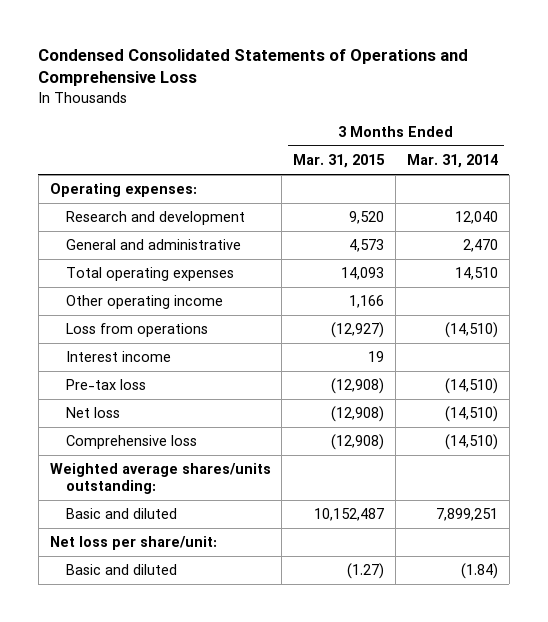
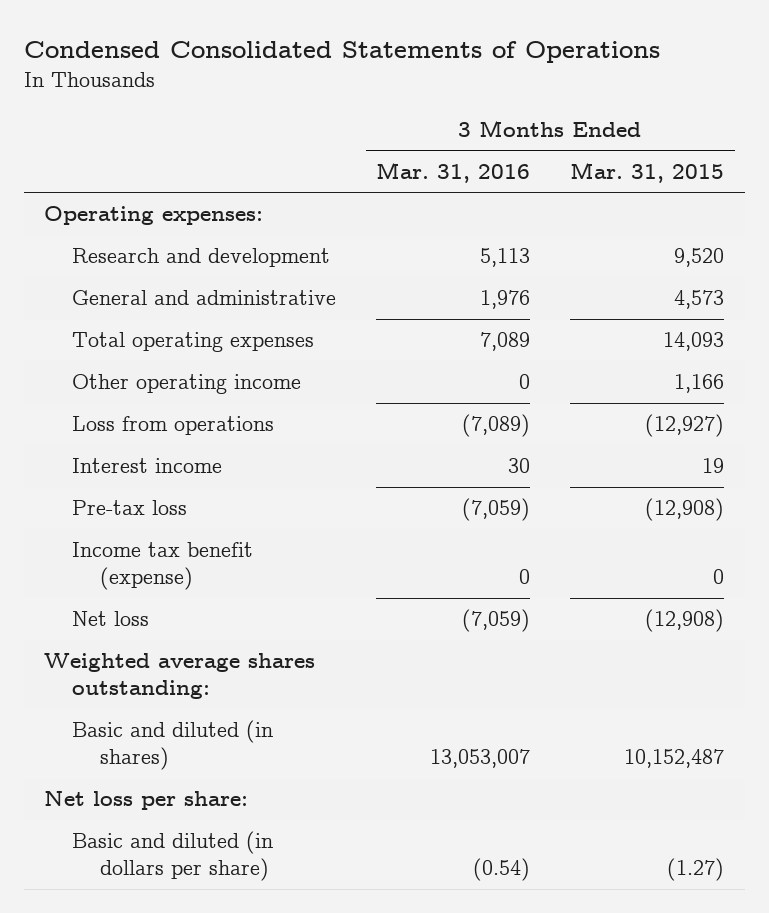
- Condensed Consolidated Statements of Operations and Comprehensive Loss
+ Condensed Consolidated Statements of Operations
- | 3 Months Ended Mar. 31, 2015 | 3 Months Ended Mar. 31, 2014
+ | 3 Months Ended Mar. 31, 2016 | 3 Months Ended Mar. 31, 2015
+ Income tax benefit (expense) | 0 | 0
- Comprehensive loss | (12,908) | (14,510)
- Weighted average shares/units outstanding:
- Basic and diluted | 10,152,487 | 7,899,251
- Net loss per share/unit:
- Basic and diluted | (1.27) | (1.84)
+ Weighted average shares outstanding:
+ Basic and diluted (in shares) | 13,053,007 | 10,152,487
+ Net loss per share:
+ Basic and diluted (in dollars per share) | (0.54) | (1.27)

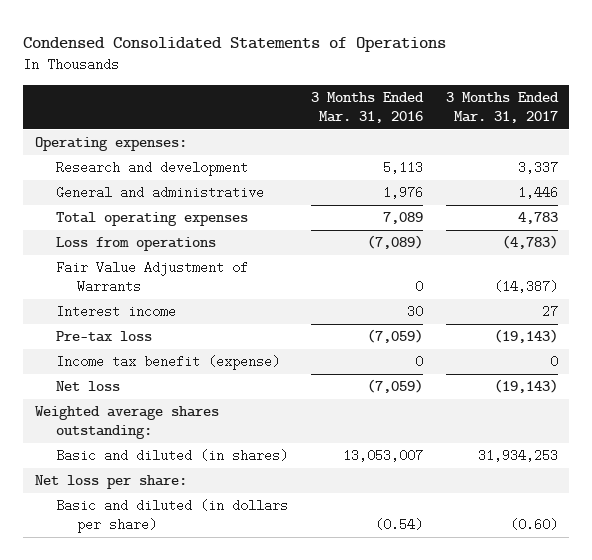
- | 3 Months Ended Mar. 31, 2016 | 3 Months Ended Mar. 31, 2015
+ | 3 Months Ended Mar. 31, 2016 | 3 Months Ended Mar. 31, 2017
- Other operating income | 0 | 1,166
+ Fair Value Adjustment of Warrants | 0 | (14,387)

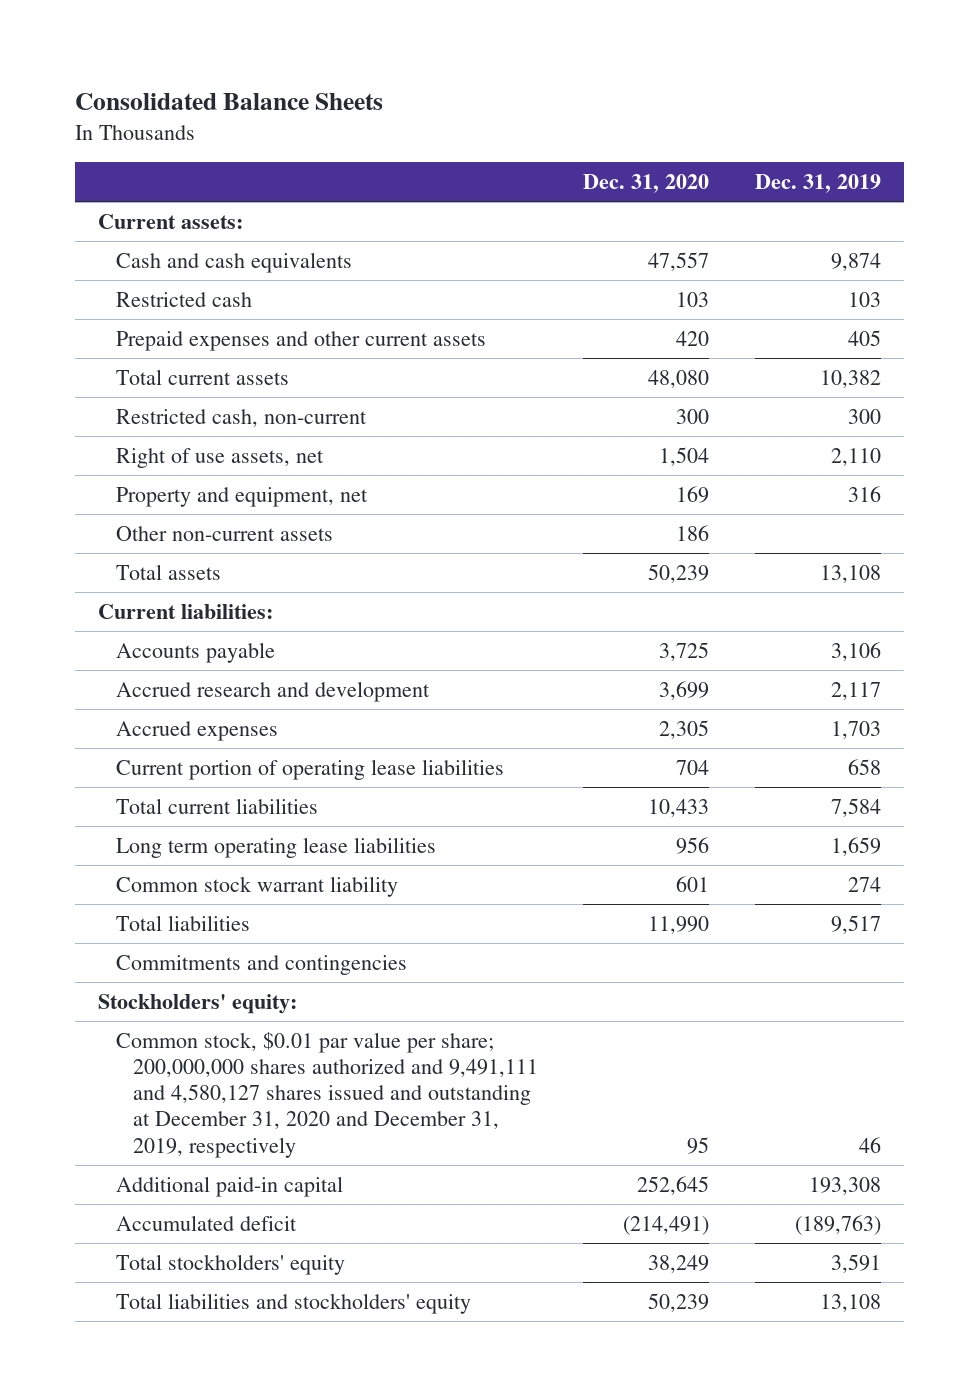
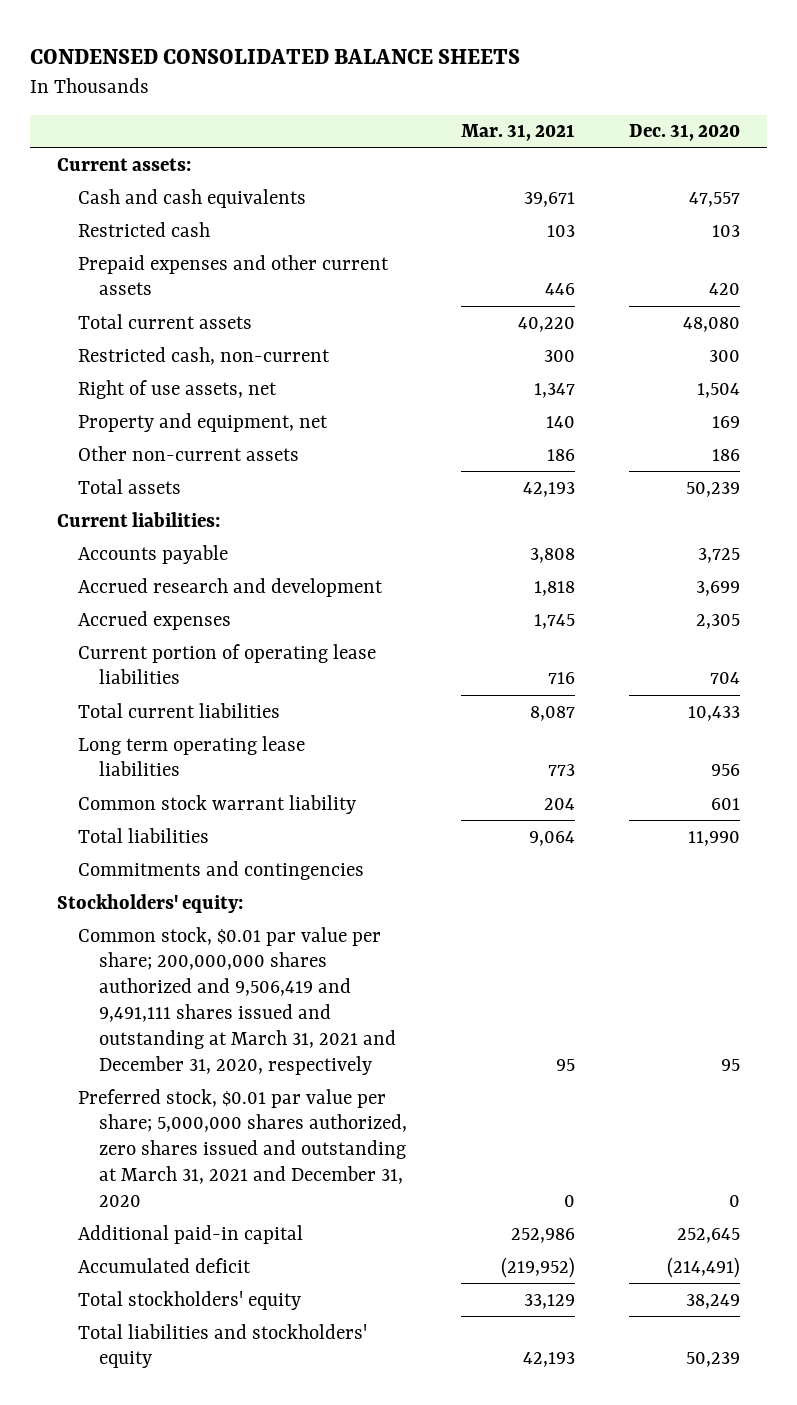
- Consolidated Balance Sheets
+ CONDENSED CONSOLIDATED BALANCE SHEETS
- | Dec. 31, 2020 | Dec. 31, 2019
+ | Mar. 31, 2021 | Dec. 31, 2020
- Common stock, $0.01 par value per share; 200,000,000 shares authorized and 9,491,111 and 4,580,127 shares issued and outstanding at December 31, 2020 and December 31, 2019, respectively | 95 | 46
+ Common stock, $0.01 par value per share; 200,000,000 shares authorized and 9,506,419 and 9,491,111 shares issued and outstanding at March 31, 2021 and December 31, 2020, respectively | 95 | 95
+ Preferred stock, $0.01 par value per share; 5,000,000 shares authorized, zero shares issued and outstanding at March 31, 2021 and December 31, 2020 | 0 | 0

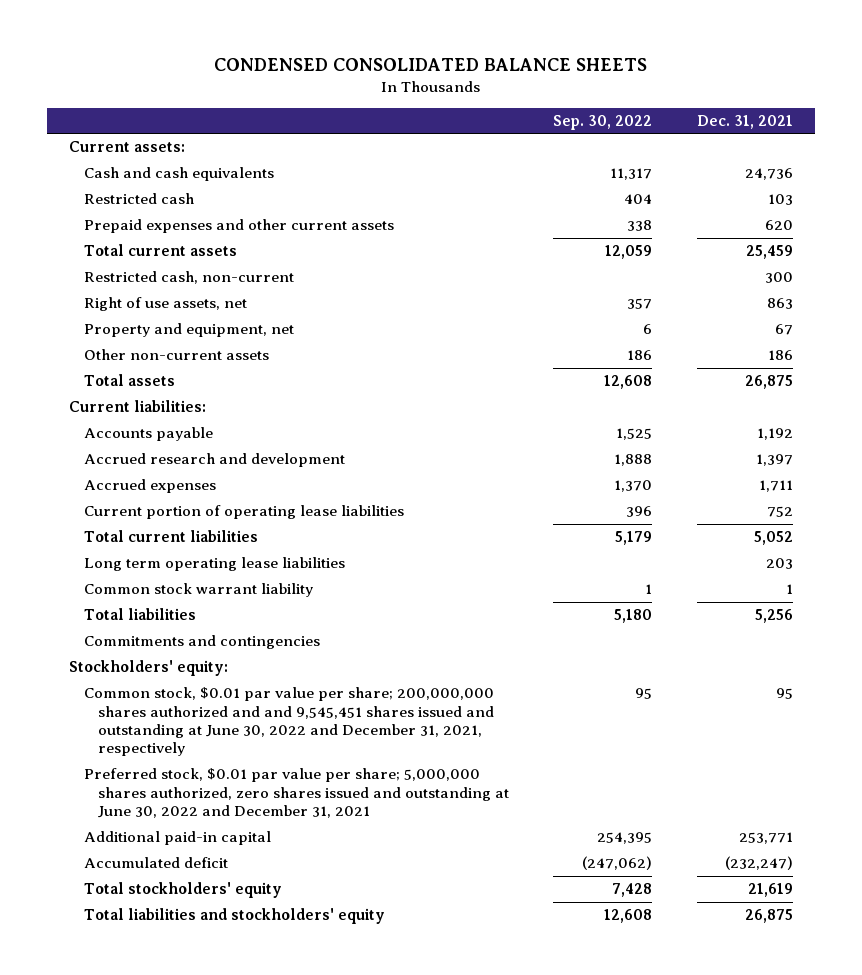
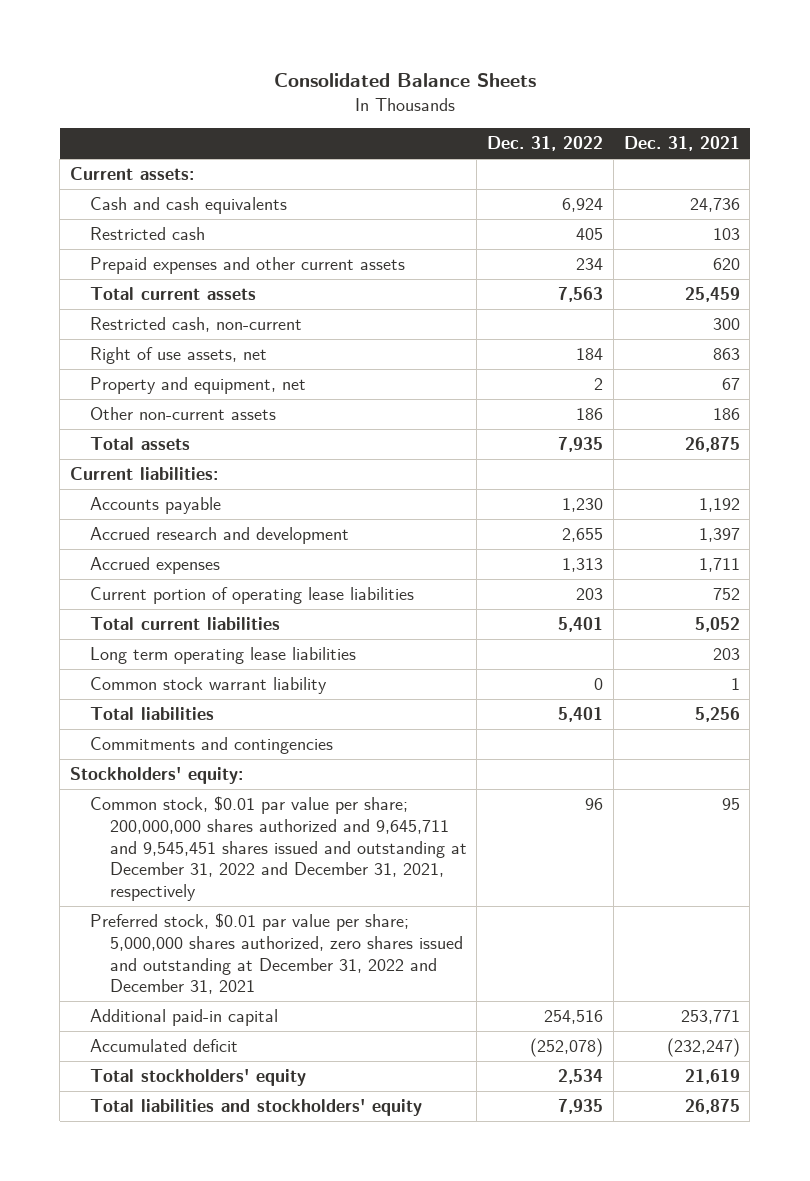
- CONDENSED CONSOLIDATED BALANCE SHEETS
+ Consolidated Balance Sheets
- | Sep. 30, 2022 | Dec. 31, 2021
+ | Dec. 31, 2022 | Dec. 31, 2021
- Common stock, $0.01 par value per share; 200,000,000 shares authorized and and 9,545,451 shares issued and outstanding at June 30, 2022 and December 31, 2021, respectively | 95 | 95
- Preferred stock, $0.01 par value per share; 5,000,000 shares authorized, zero shares issued and outstanding at June 30, 2022 and December 31, 2021
+ Common stock, $0.01 par value per share; 200,000,000 shares authorized and 9,645,711 and 9,545,451 shares issued and outstanding at December 31, 2022 and December 31, 2021, respectively | 96 | 95
+ Preferred stock, $0.01 par value per share; 5,000,000 shares authorized, zero shares issued and outstanding at December 31, 2022 and December 31, 2021

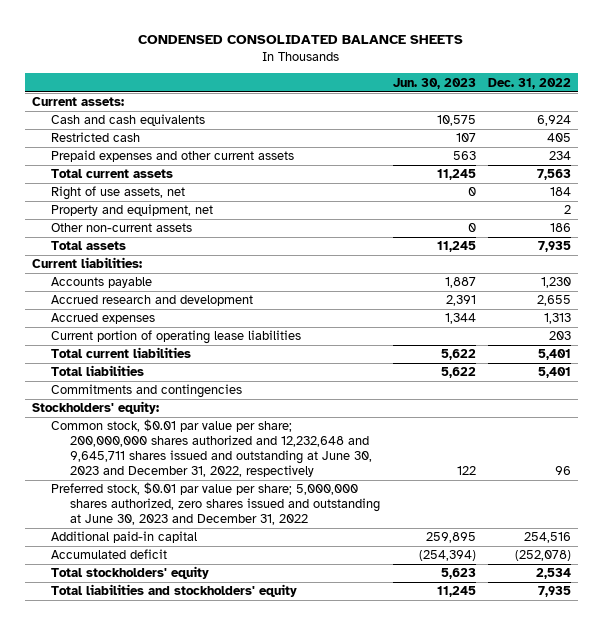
- Consolidated Balance Sheets
+ CONDENSED CONSOLIDATED BALANCE SHEETS
- | Dec. 31, 2022 | Dec. 31, 2021
+ | Jun. 30, 2023 | Dec. 31, 2022
- Restricted cash, non-current | | 300
- Long term operating lease liabilities | | 203
- Common stock warrant liability | 0 | 1
- Common stock, $0.01 par value per share; 200,000,000 shares authorized and 9,645,711 and 9,545,451 shares issued and outstanding at December 31, 2022 and December 31, 2021, respectively | 96 | 95
- Preferred stock, $0.01 par value per share; 5,000,000 shares authorized, zero shares issued and outstanding at December 31, 2022 and December 31, 2021
+ Common stock, $0.01 par value per share; 200,000,000 shares authorized and 12,232,648 and 9,645,711 shares issued and outstanding at June 30, 2023 and December 31, 2022, respectively | 122 | 96
+ Preferred stock, $0.01 par value per share; 5,000,000 shares authorized, zero shares issued and outstanding at June 30, 2023 and December 31, 2022

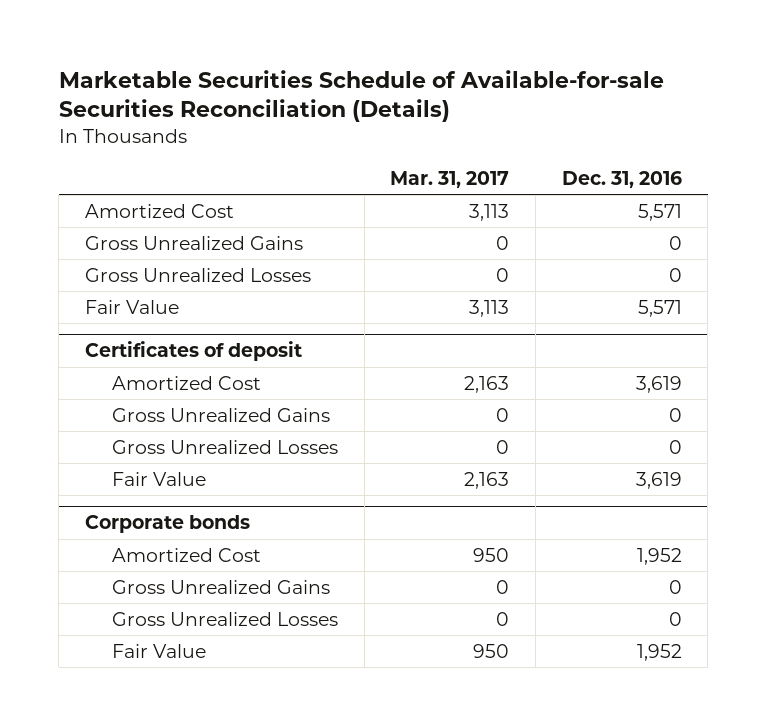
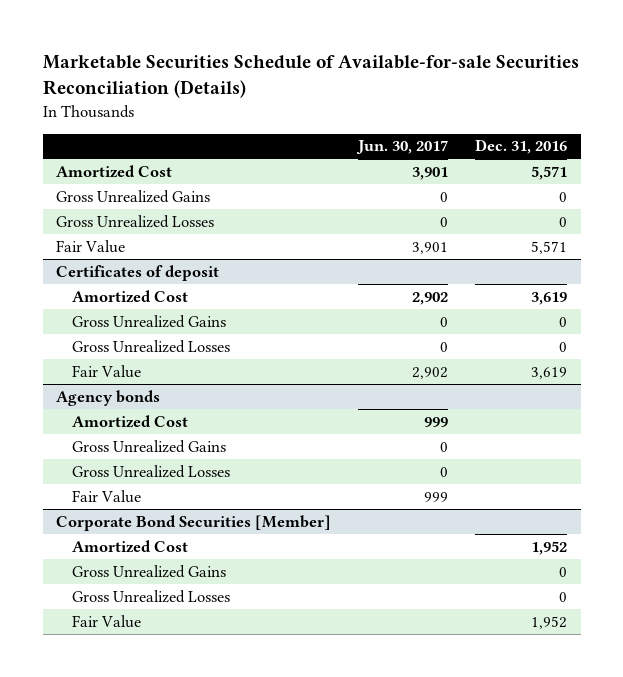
- | Mar. 31, 2017 | Dec. 31, 2016
+ | Jun. 30, 2017 | Dec. 31, 2016
- Corporate bonds
+ Agency bonds
+ Amortized Cost | 999 |
+ Gross Unrealized Gains | 0 |
+ Gross Unrealized Losses | 0 |
+ Fair Value | 999 |
+ Corporate Bond Securities [Member]

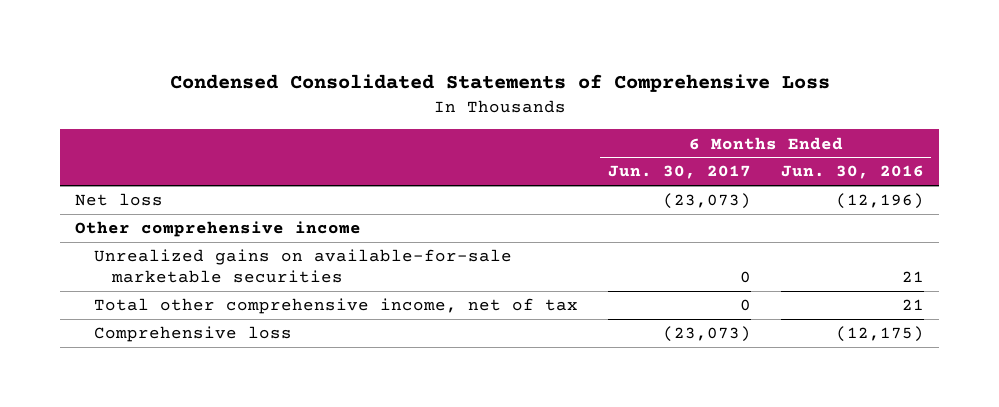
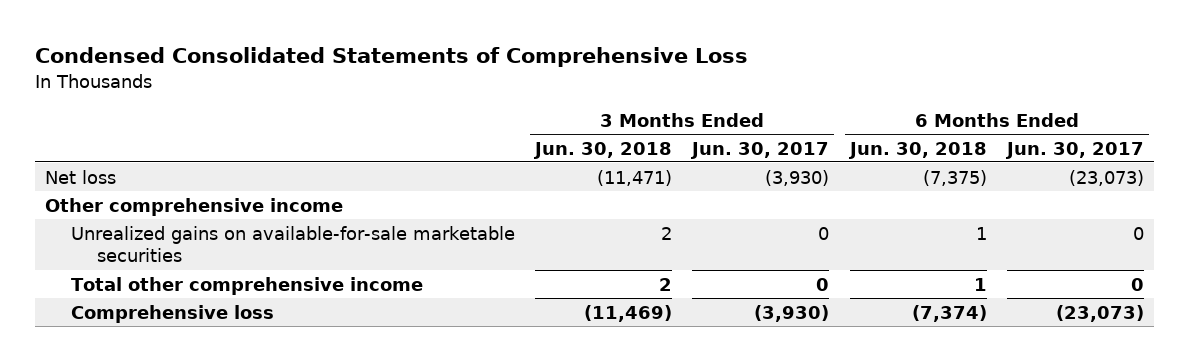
- | 6 Months Ended Jun. 30, 2017 | 6 Months Ended Jun. 30, 2016
+ | 3 Months Ended Jun. 30, 2018 | 3 Months Ended Jun. 30, 2017 | 6 Months Ended Jun. 30, 2018 | 6 Months Ended Jun. 30, 2017
- Total other comprehensive income, net of tax | 0 | 21
+ Total other comprehensive income | 2 | 0 | 1 | 0

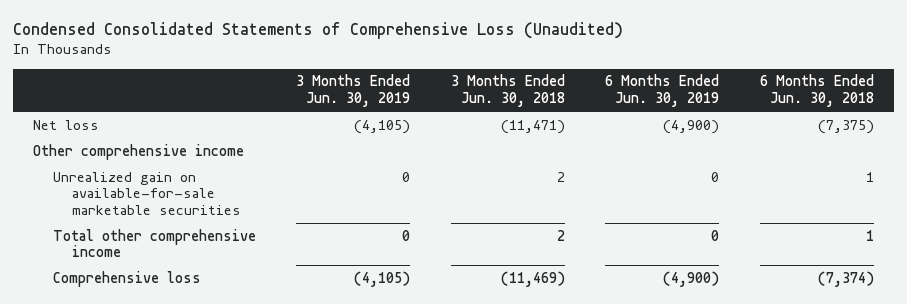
- Condensed Consolidated Statements of Comprehensive Loss
+ Condensed Consolidated Statements of Comprehensive Loss (Unaudited)
- | 3 Months Ended Jun. 30, 2018 | 3 Months Ended Jun. 30, 2017 | 6 Months Ended Jun. 30, 2018 | 6 Months Ended Jun. 30, 2017
+ | 3 Months Ended Jun. 30, 2019 | 3 Months Ended Jun. 30, 2018 | 6 Months Ended Jun. 30, 2019 | 6 Months Ended Jun. 30, 2018
- Unrealized gains on available-for-sale marketable securities | 2 | 0 | 1 | 0
+ Unrealized gain on available-for-sale marketable securities | 0 | 2 | 0 | 1

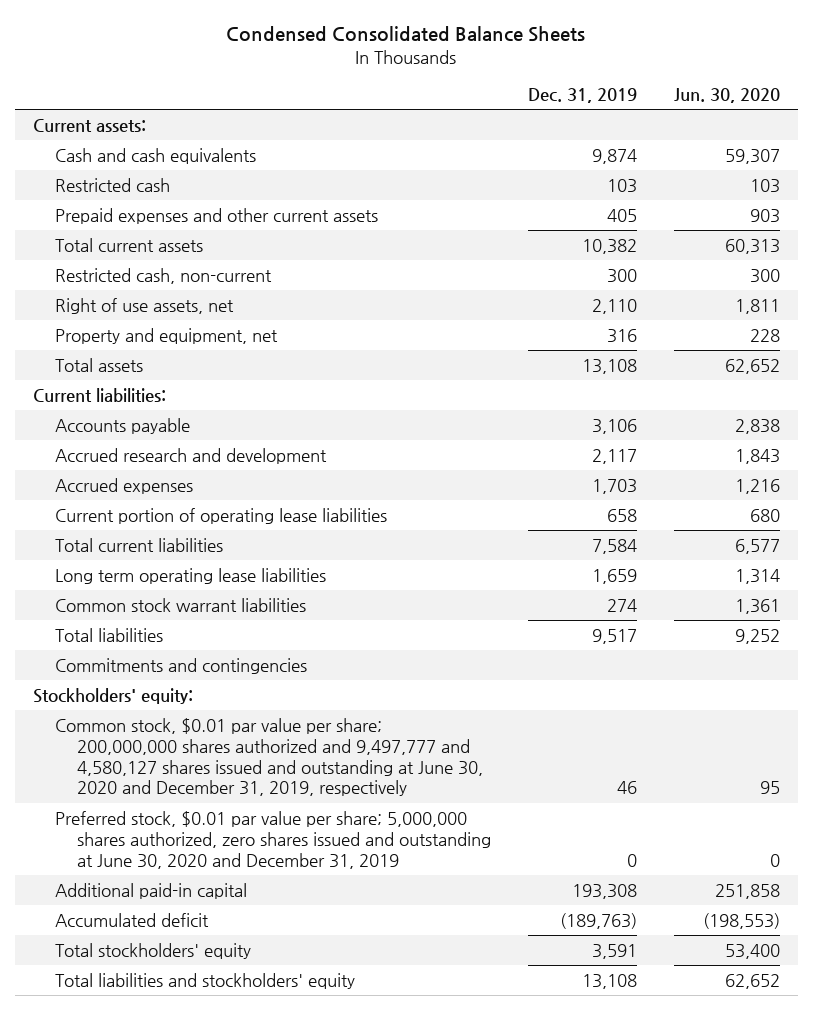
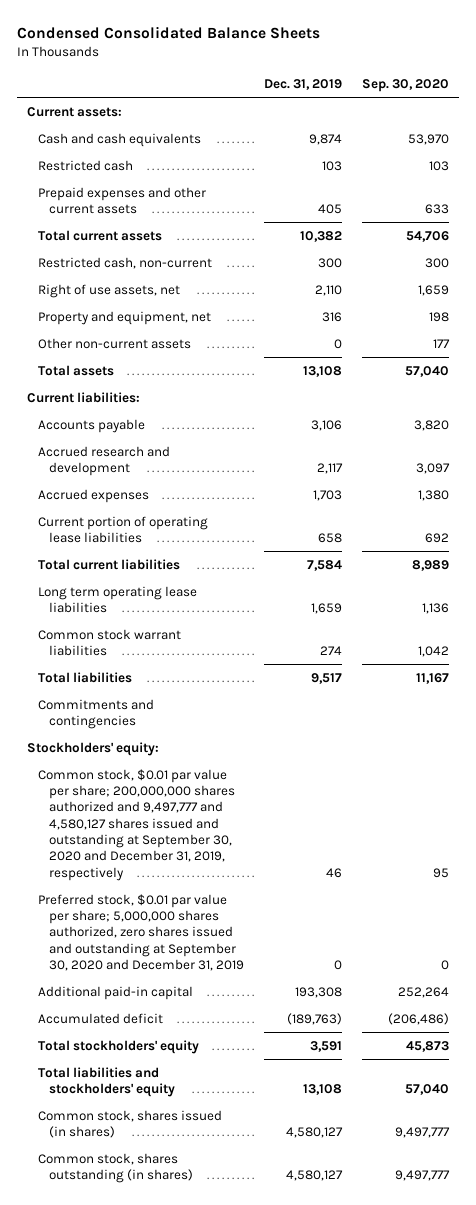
- | Dec. 31, 2019 | Jun. 30, 2020
+ | Dec. 31, 2019 | Sep. 30, 2020
+ Other non-current assets | 0 | 177
- Common stock, $0.01 par value per share; 200,000,000 shares authorized and 9,497,777 and 4,580,127 shares issued and outstanding at June 30, 2020 and December 31, 2019, respectively | 46 | 95
- Preferred stock, $0.01 par value per share; 5,000,000 shares authorized, zero shares issued and outstanding at June 30, 2020 and December 31, 2019 | 0 | 0
+ Common stock, $0.01 par value per share; 200,000,000 shares authorized and 9,497,777 and 4,580,127 shares issued and outstanding at September 30, 2020 and December 31, 2019, respectively | 46 | 95
+ Preferred stock, $0.01 par value per share; 5,000,000 shares authorized, zero shares issued and outstanding at September 30, 2020 and December 31, 2019 | 0 | 0
+ Common stock, shares issued (in shares) | 4,580,127 | 9,497,777
+ Common stock, shares outstanding (in shares) | 4,580,127 | 9,497,777

